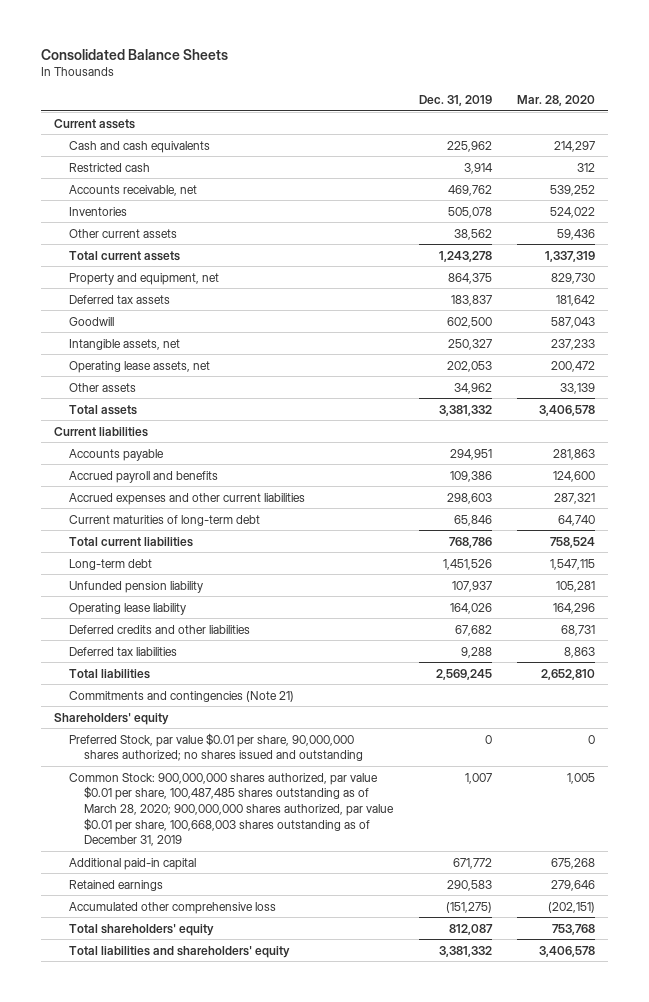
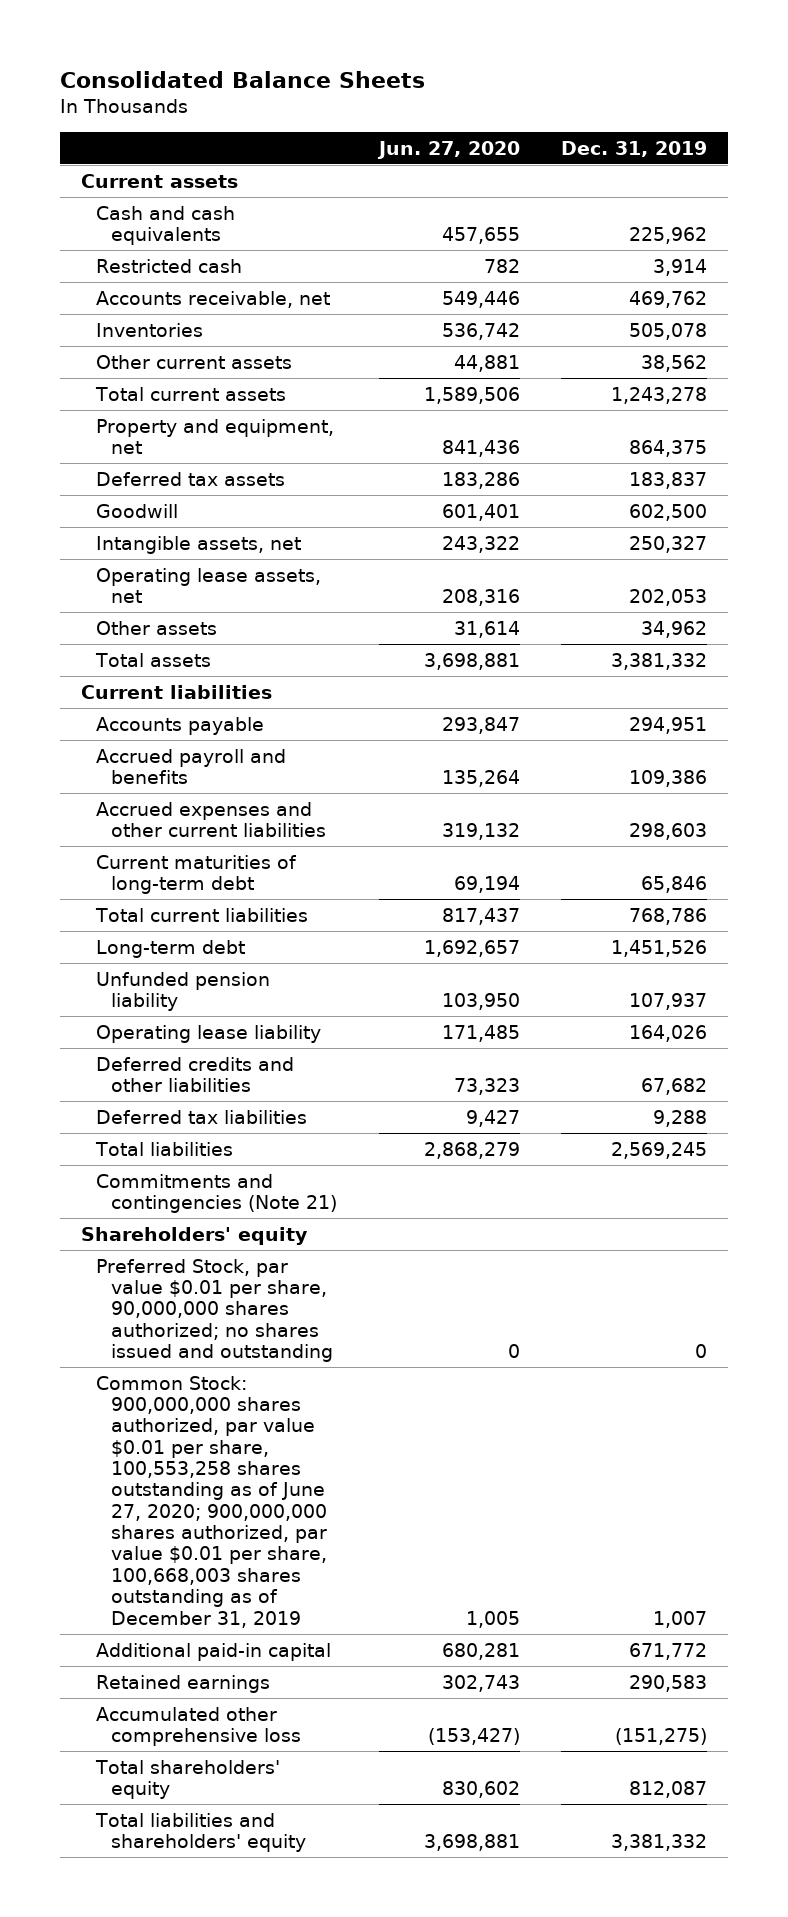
- | Dec. 31, 2019 | Mar. 28, 2020
+ | Jun. 27, 2020 | Dec. 31, 2019
- Common Stock: 900,000,000 shares authorized, par value $0.01 per share, 100,487,485 shares outstanding as of March 28, 2020; 900,000,000 shares authorized, par value $0.01 per share, 100,668,003 shares outstanding as of December 31, 2019 | 1,007 | 1,005
+ Common Stock: 900,000,000 shares authorized, par value $0.01 per share, 100,553,258 shares outstanding as of June 27, 2020; 900,000,000 shares authorized, par value $0.01 per share, 100,668,003 shares outstanding as of December 31, 2019 | 1,005 | 1,007

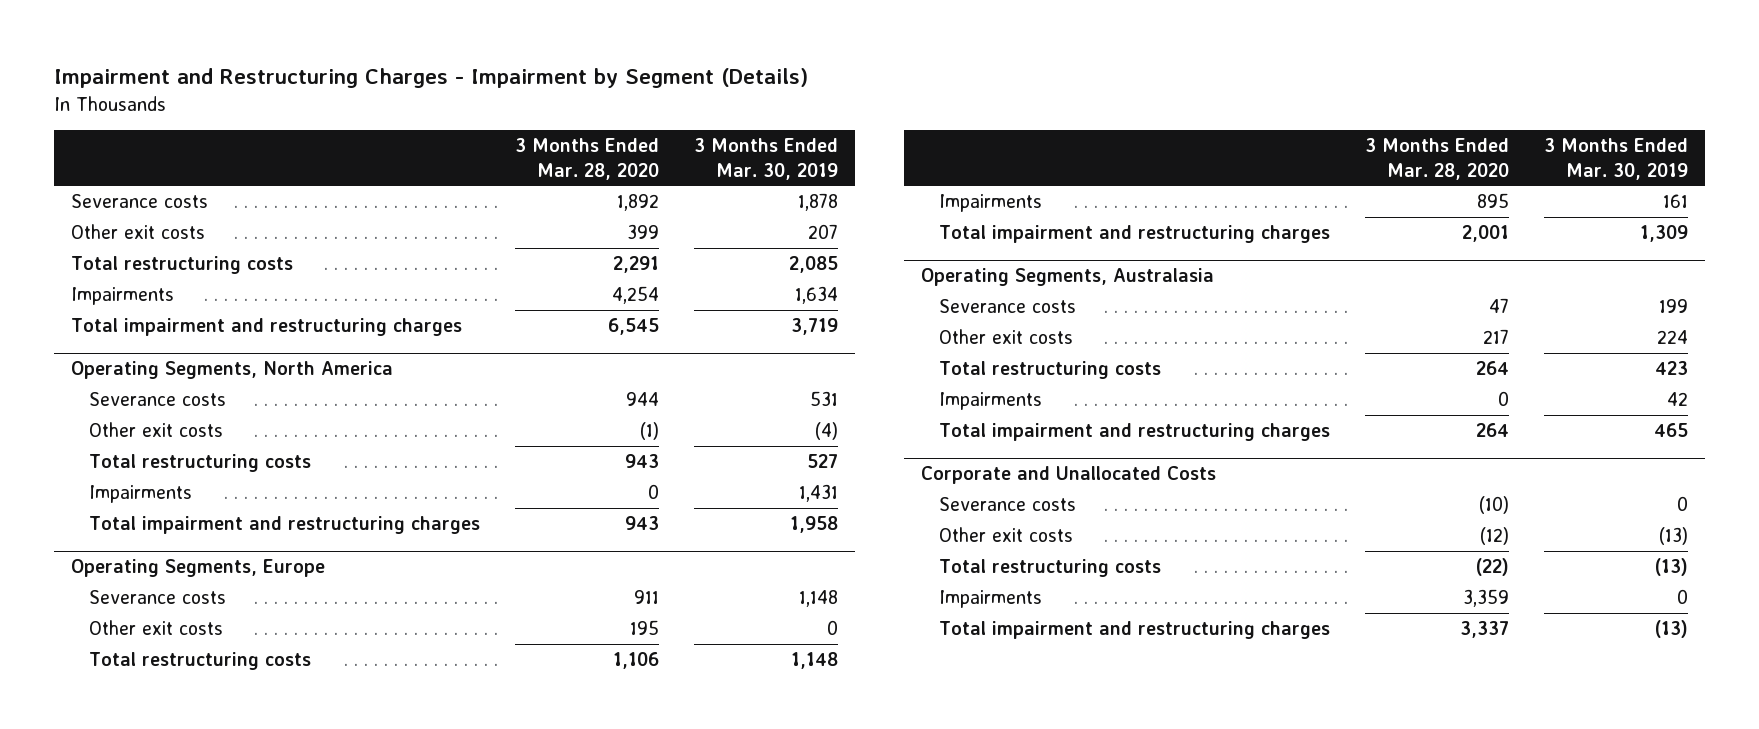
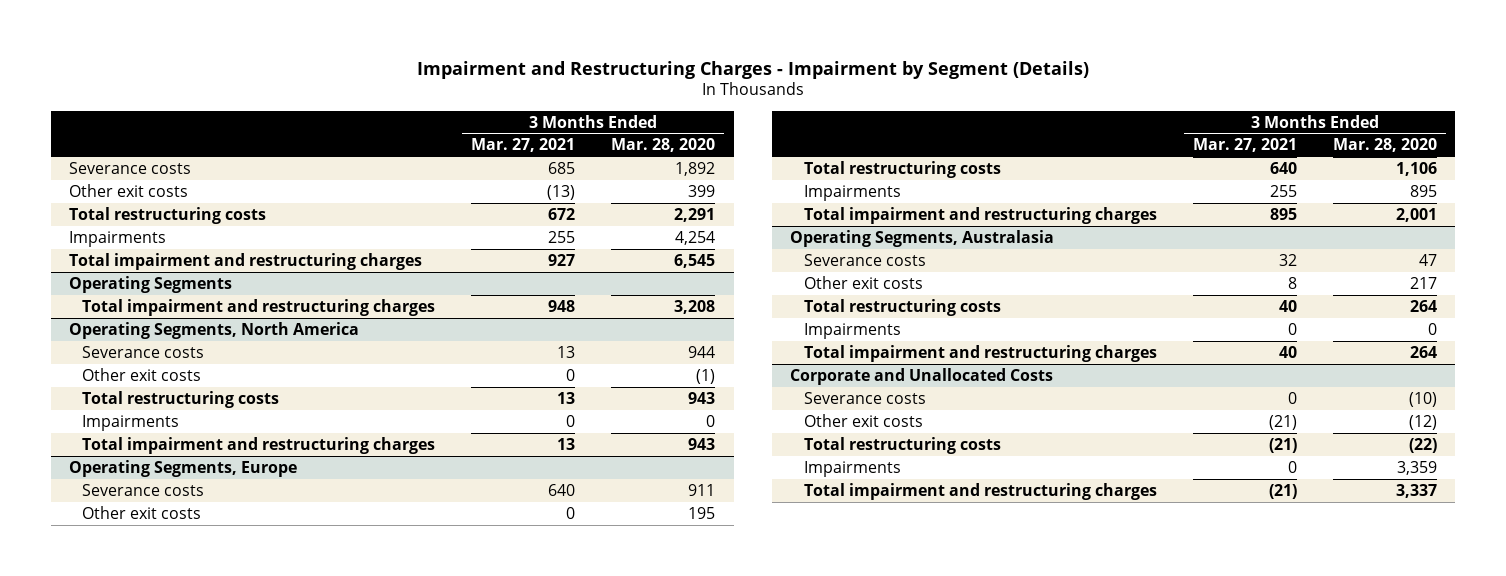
- | 3 Months Ended Mar. 28, 2020 | 3 Months Ended Mar. 30, 2019
+ | 3 Months Ended Mar. 27, 2021 | 3 Months Ended Mar. 28, 2020
+ Operating Segments
+ Total impairment and restructuring charges | 948 | 3,208

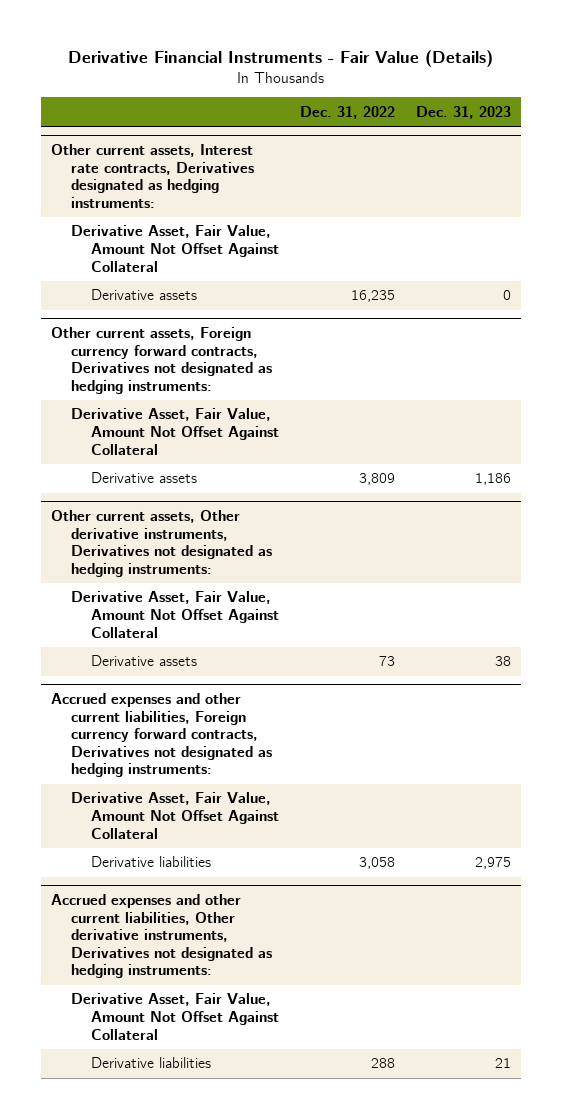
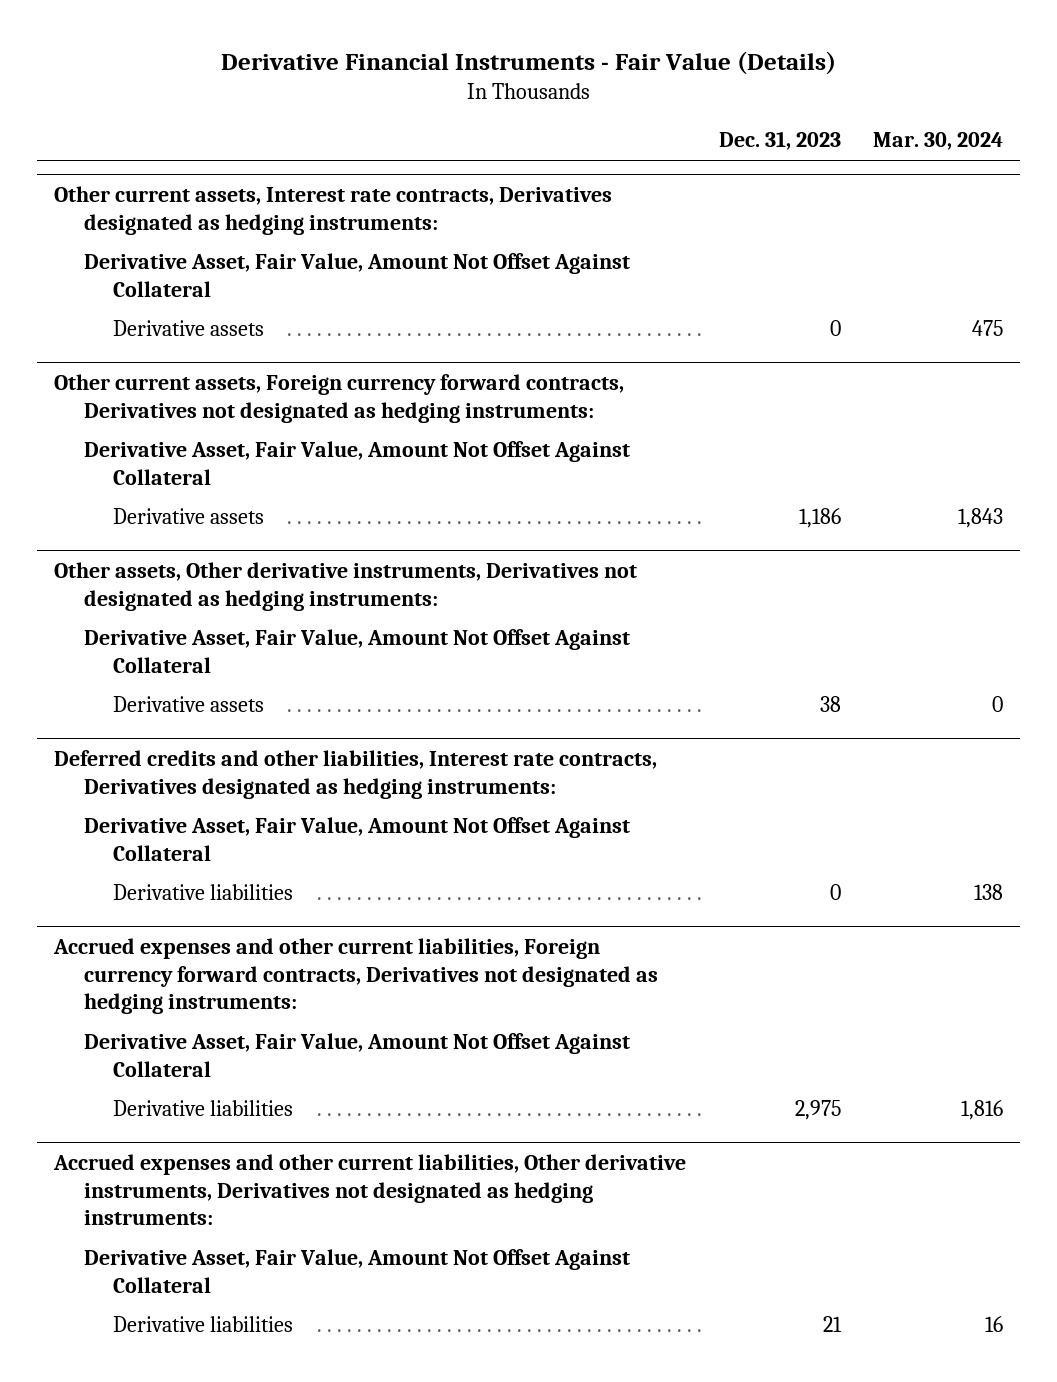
- | Dec. 31, 2022 | Dec. 31, 2023
+ | Dec. 31, 2023 | Mar. 30, 2024
- Other current assets, Other derivative instruments, Derivatives not designated as hedging instruments:
+ Other assets, Other derivative instruments, Derivatives not designated as hedging instruments:
+ Deferred credits and other liabilities, Interest rate contracts, Derivatives designated as hedging instruments:
+ Derivative Asset, Fair Value, Amount Not Offset Against Collateral
+ Derivative liabilities | 0 | 138

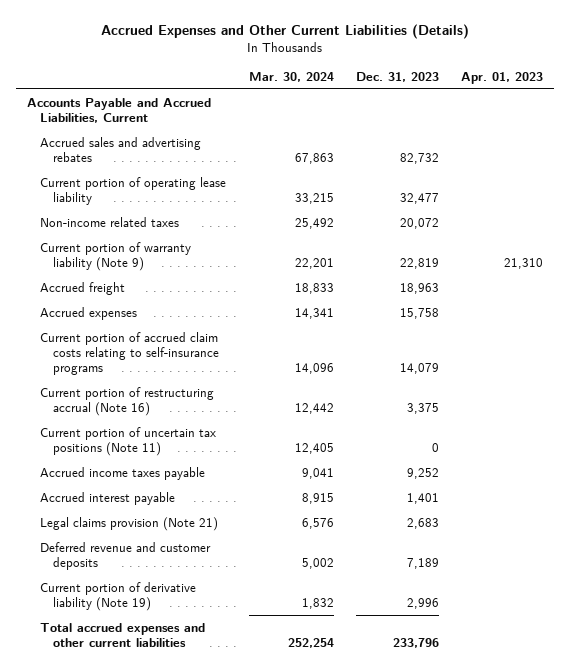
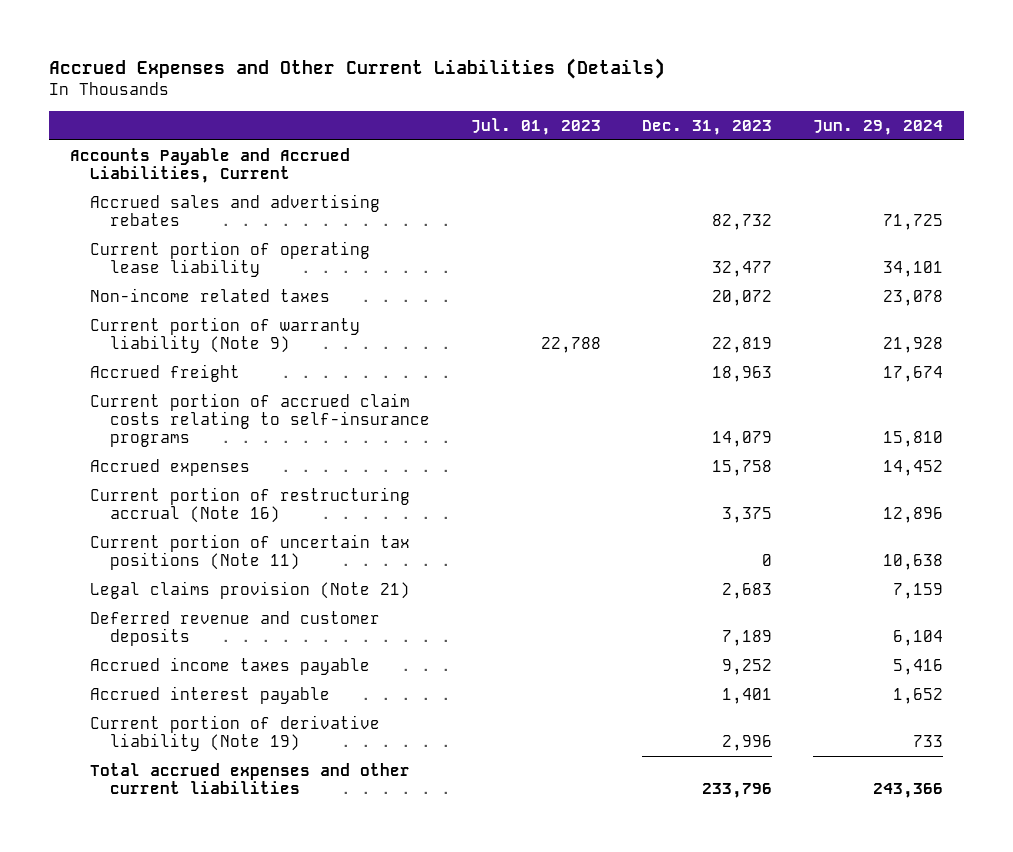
- | Mar. 30, 2024 | Dec. 31, 2023 | Apr. 01, 2023
+ | Jul. 01, 2023 | Dec. 31, 2023 | Jun. 29, 2024
moved down: Accrued expenses | | 15,758 | 14,452
moved down: Accrued income taxes payable | | 9,252 | 5,416
moved down: Accrued interest payable | | 1,401 | 1,652

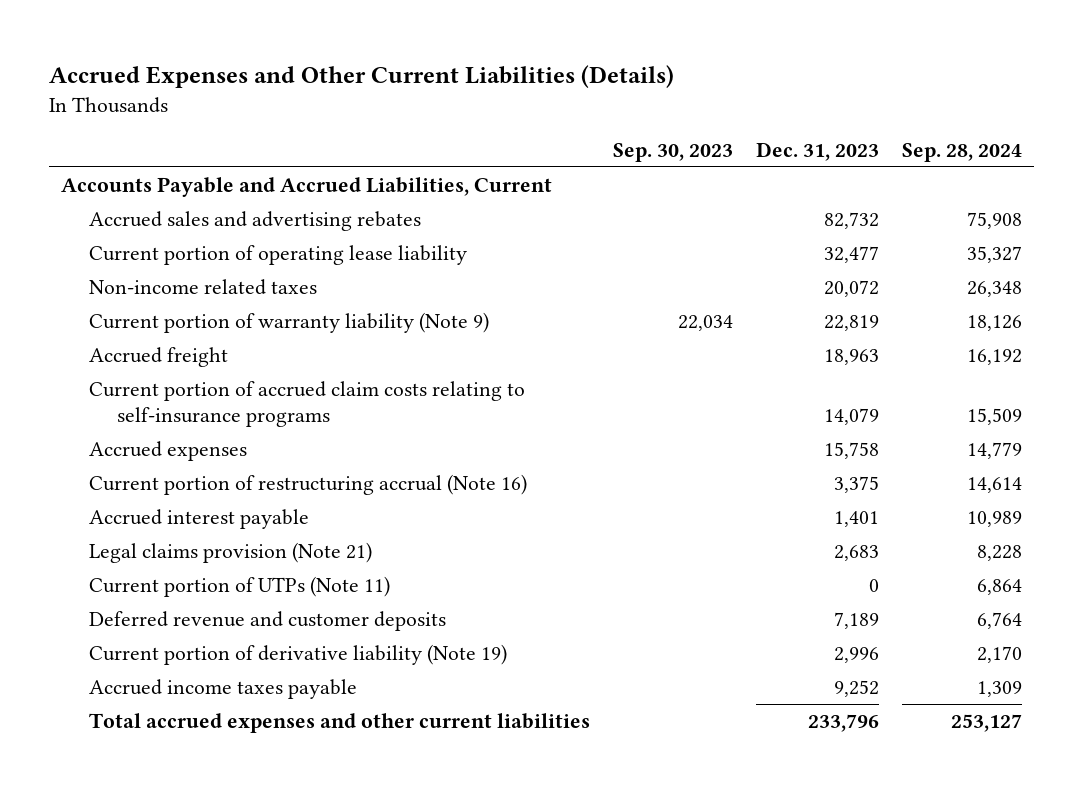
- | Jul. 01, 2023 | Dec. 31, 2023 | Jun. 29, 2024
+ | Sep. 30, 2023 | Dec. 31, 2023 | Sep. 28, 2024
- Current portion of uncertain tax positions (Note 11) | | 0 | 10,638
moved up: Accrued interest payable | | 1,401 | 10,989
+ Current portion of UTPs (Note 11) | | 0 | 6,864
moved down: Accrued income taxes payable | | 9,252 | 1,309

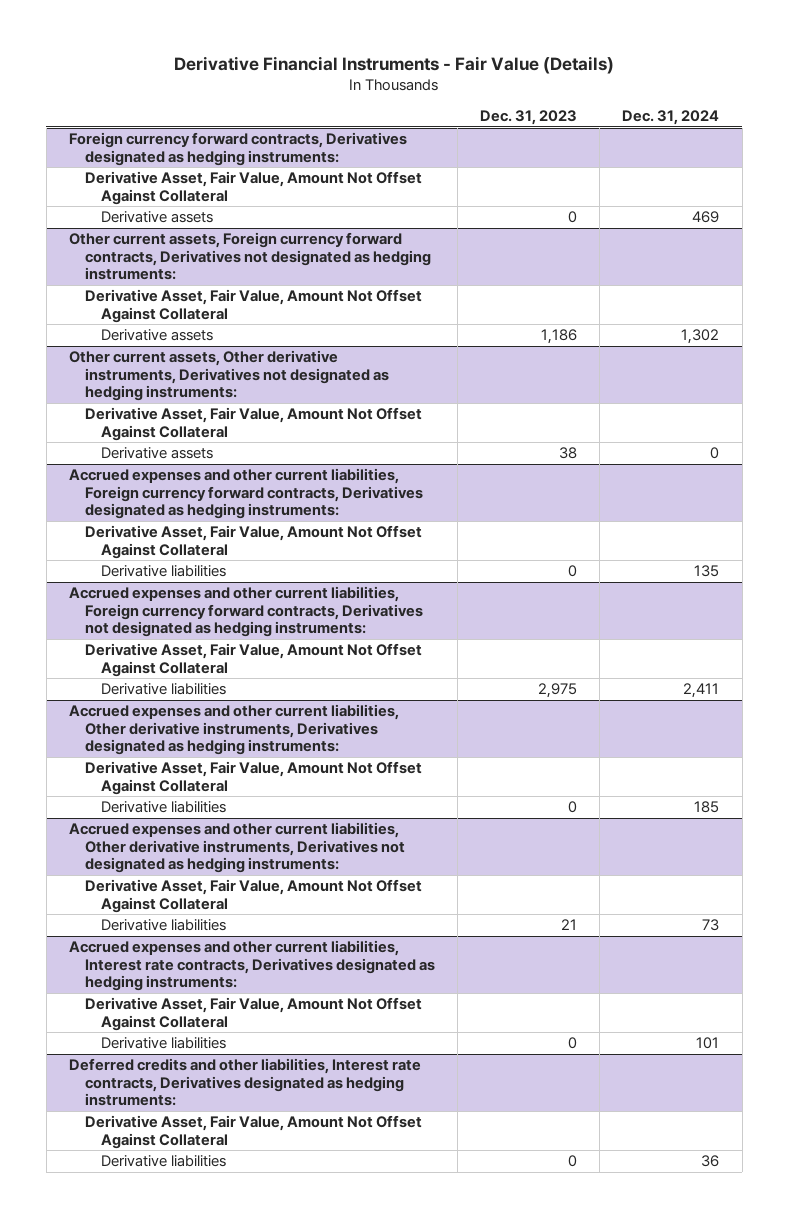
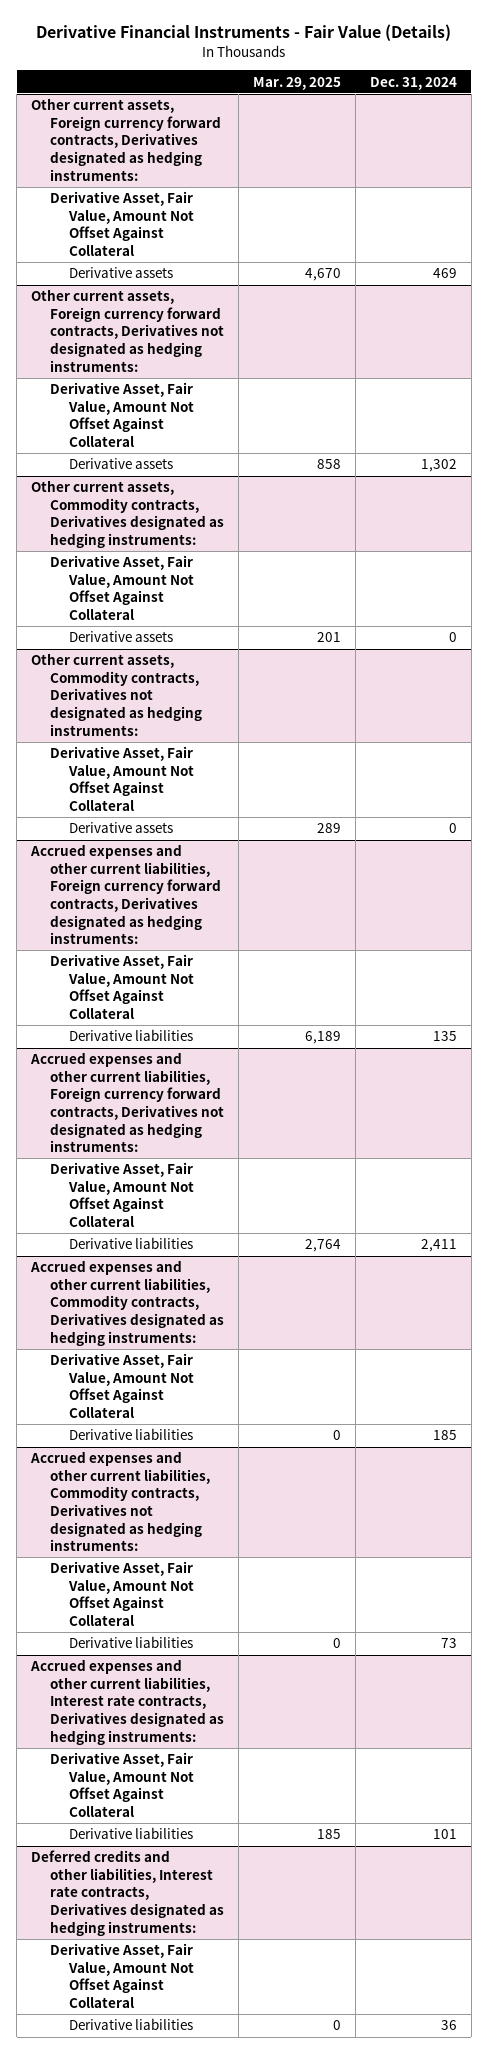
- | Dec. 31, 2023 | Dec. 31, 2024
+ | Mar. 29, 2025 | Dec. 31, 2024
- Foreign currency forward contracts, Derivatives designated as hedging instruments:
+ Other current assets, Foreign currency forward contracts, Derivatives designated as hedging instruments:
- Other current assets, Other derivative instruments, Derivatives not designated as hedging instruments:
+ Other current assets, Commodity contracts, Derivatives designated as hedging instruments:
+ Other current assets, Commodity contracts, Derivatives not designated as hedging instruments:
+ Derivative Asset, Fair Value, Amount Not Offset Against Collateral
+ Derivative assets | 289 | 0
- Accrued expenses and other current liabilities, Other derivative instruments, Derivatives designated as hedging instruments:
+ Accrued expenses and other current liabilities, Commodity contracts, Derivatives designated as hedging instruments:
- Accrued expenses and other current liabilities, Other derivative instruments, Derivatives not designated as hedging instruments:
+ Accrued expenses and other current liabilities, Commodity contracts, Derivatives not designated as hedging instruments:

